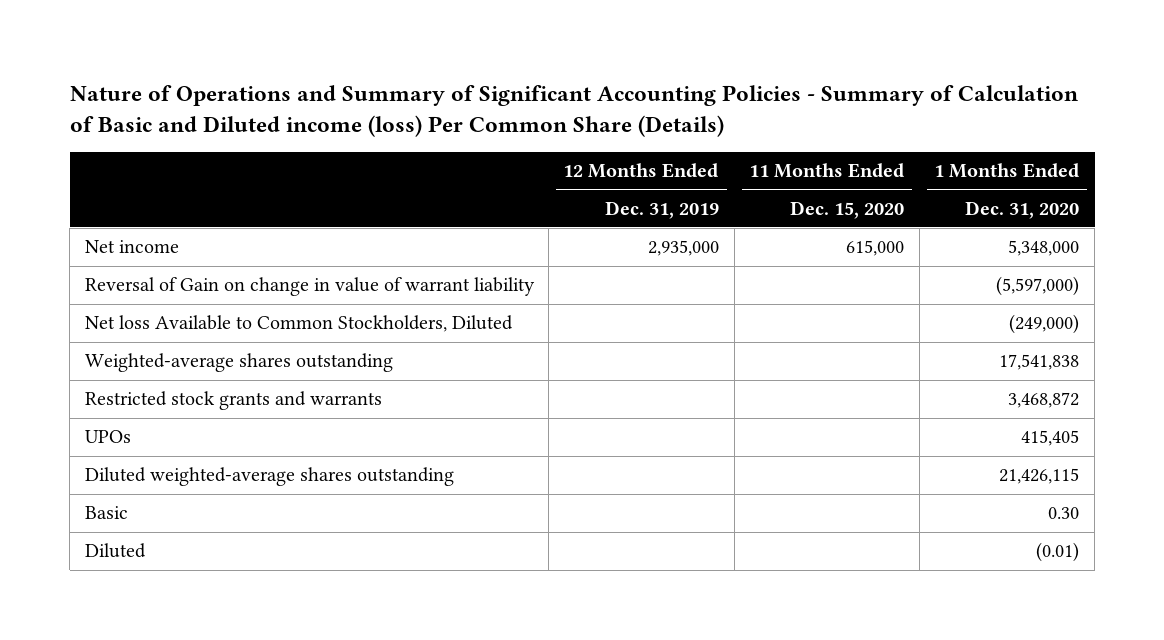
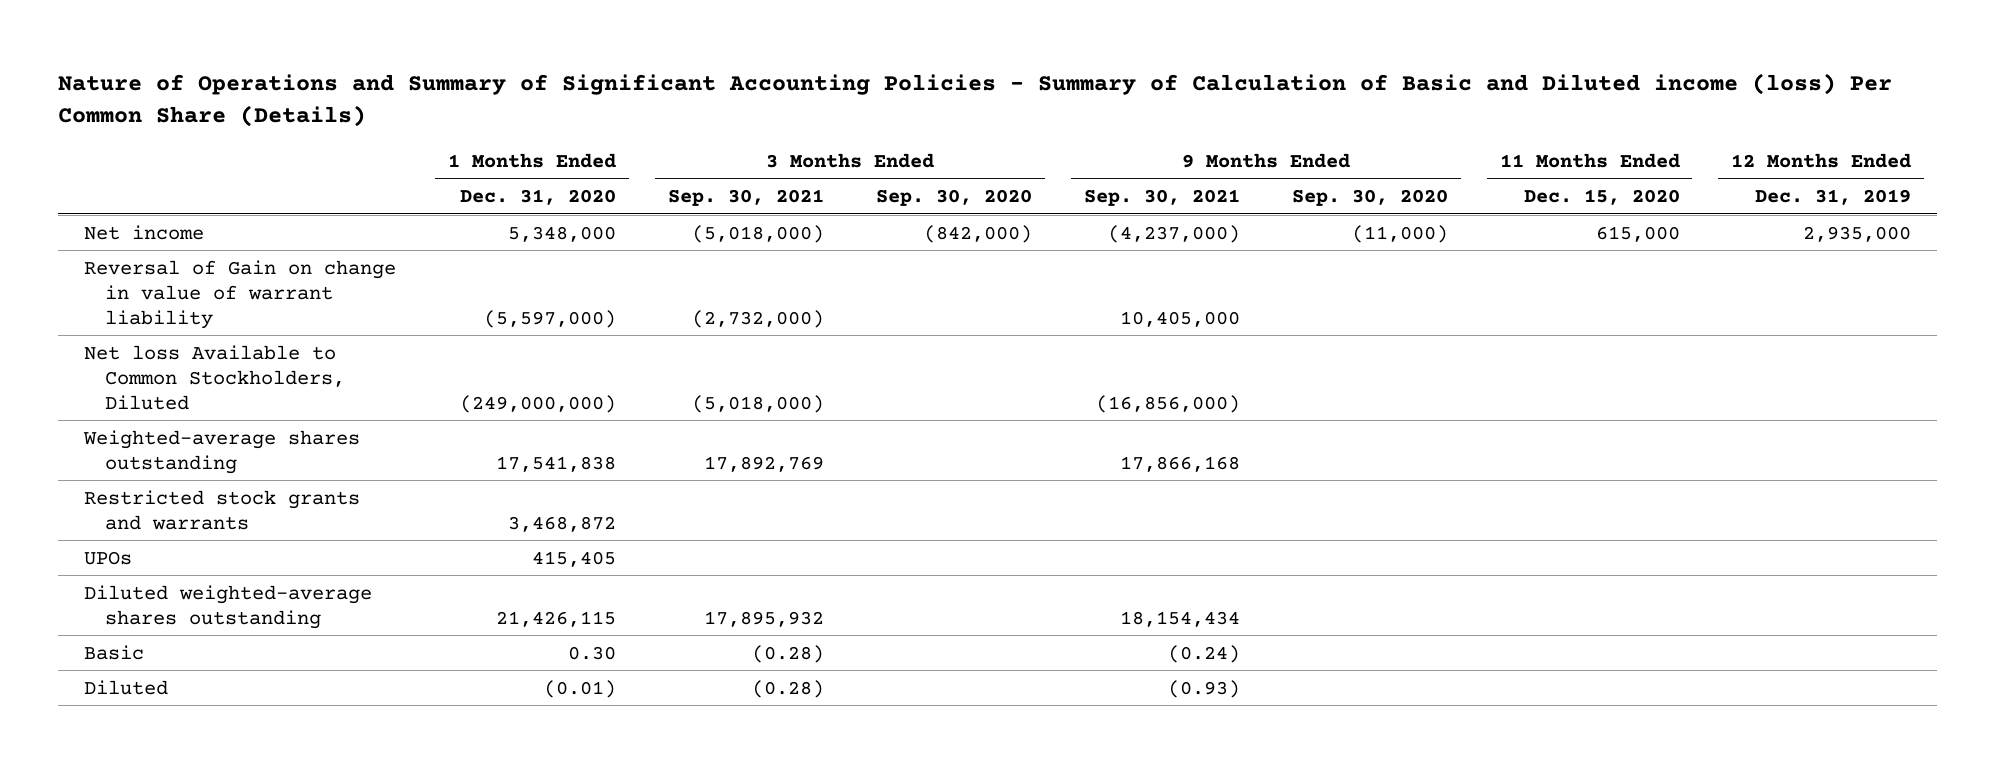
- | 12 Months Ended Dec. 31, 2019 | 11 Months Ended Dec. 15, 2020 | 1 Months Ended Dec. 31, 2020
+ | 1 Months Ended Dec. 31, 2020 | 3 Months Ended Sep. 30, 2021 | 3 Months Ended Sep. 30, 2020 | 9 Months Ended Sep. 30, 2021 | 9 Months Ended Sep. 30, 2020 | 11 Months Ended Dec. 15, 2020 | 12 Months Ended Dec. 31, 2019
- Net loss Available to Common Stockholders, Diluted | | | (249,000)
+ Net loss Available to Common Stockholders, Diluted | (249,000,000) | (5,018,000) | | (16,856,000) | | |

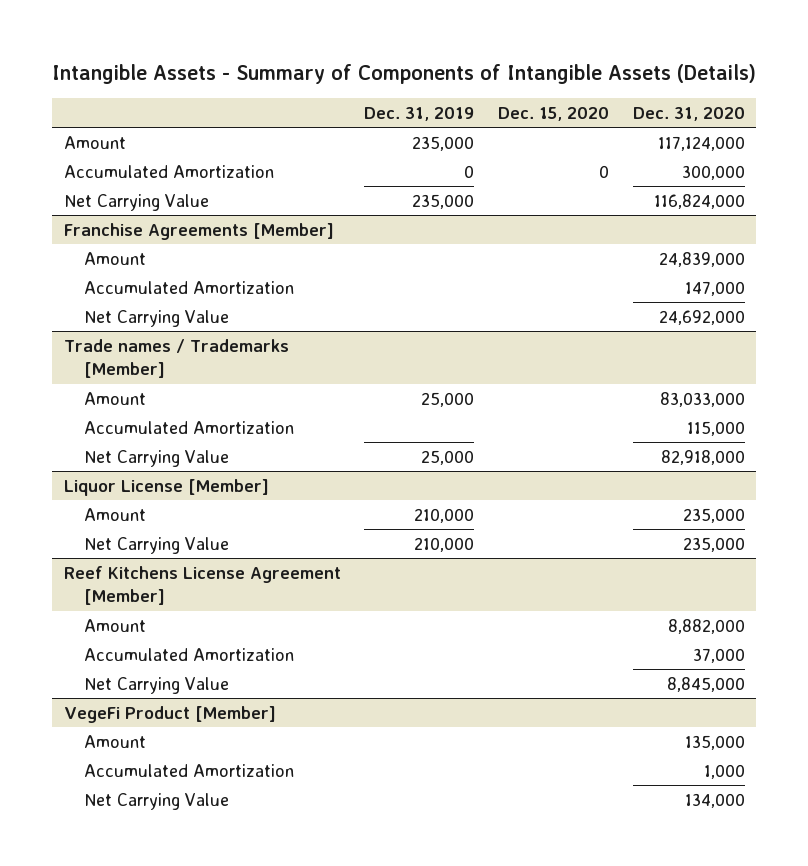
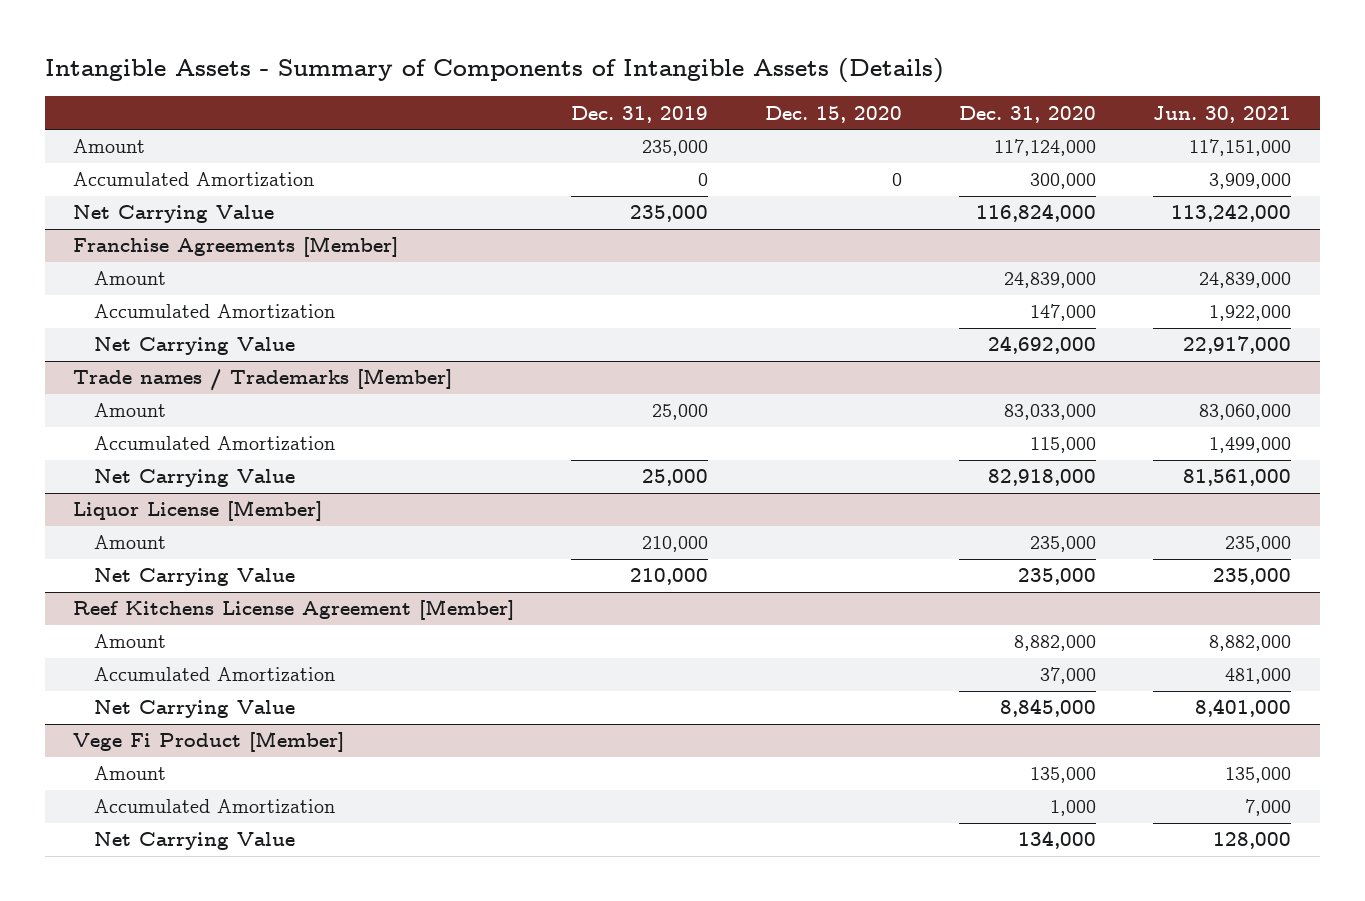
- | Dec. 31, 2019 | Dec. 15, 2020 | Dec. 31, 2020
+ | Dec. 31, 2019 | Dec. 15, 2020 | Dec. 31, 2020 | Jun. 30, 2021
- VegeFi Product [Member]
+ Vege Fi Product [Member]

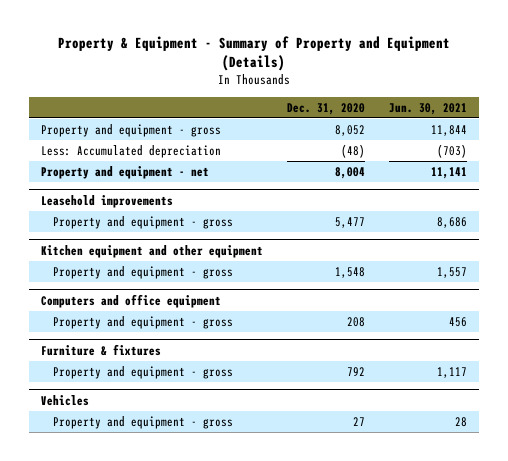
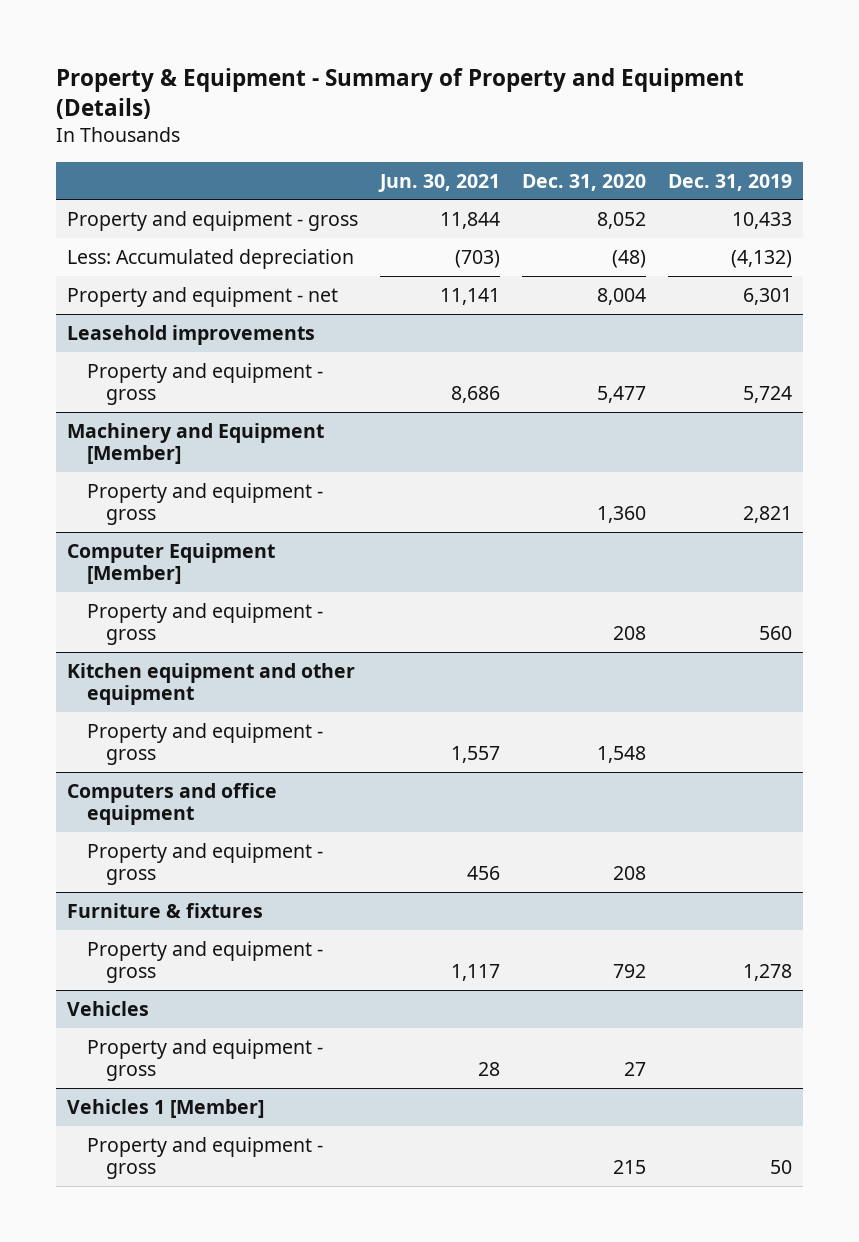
- | Dec. 31, 2020 | Jun. 30, 2021
+ | Jun. 30, 2021 | Dec. 31, 2020 | Dec. 31, 2019
+ Machinery and Equipment [Member]
+ Property and equipment - gross | | 1,360 | 2,821
+ Computer Equipment [Member]
+ Property and equipment - gross | | 208 | 560
+ Vehicles 1 [Member]
+ Property and equipment - gross | | 215 | 50

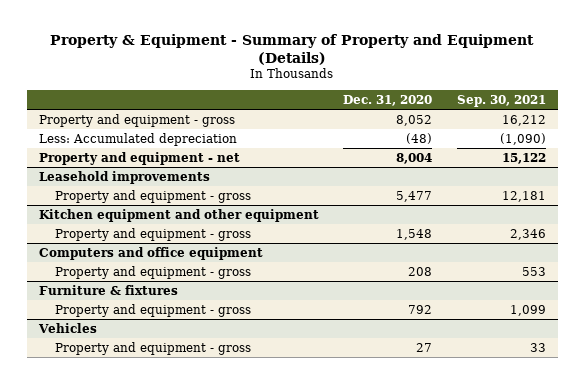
- | Jun. 30, 2021 | Dec. 31, 2020 | Dec. 31, 2019
+ | Dec. 31, 2020 | Sep. 30, 2021
- Machinery and Equipment [Member]
- Property and equipment - gross | | 1,360 | 2,821
- Computer Equipment [Member]
- Property and equipment - gross | | 208 | 560
- Vehicles 1 [Member]
- Property and equipment - gross | | 215 | 50

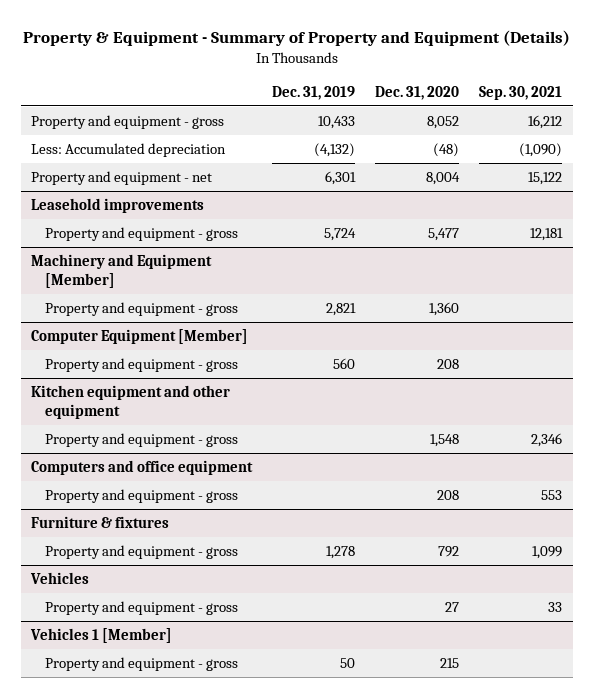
- | Dec. 31, 2020 | Sep. 30, 2021
+ | Dec. 31, 2019 | Dec. 31, 2020 | Sep. 30, 2021
+ Machinery and Equipment [Member]
+ Property and equipment - gross | 2,821 | 1,360 |
+ Computer Equipment [Member]
+ Property and equipment - gross | 560 | 208 |
+ Vehicles 1 [Member]
+ Property and equipment - gross | 50 | 215 |

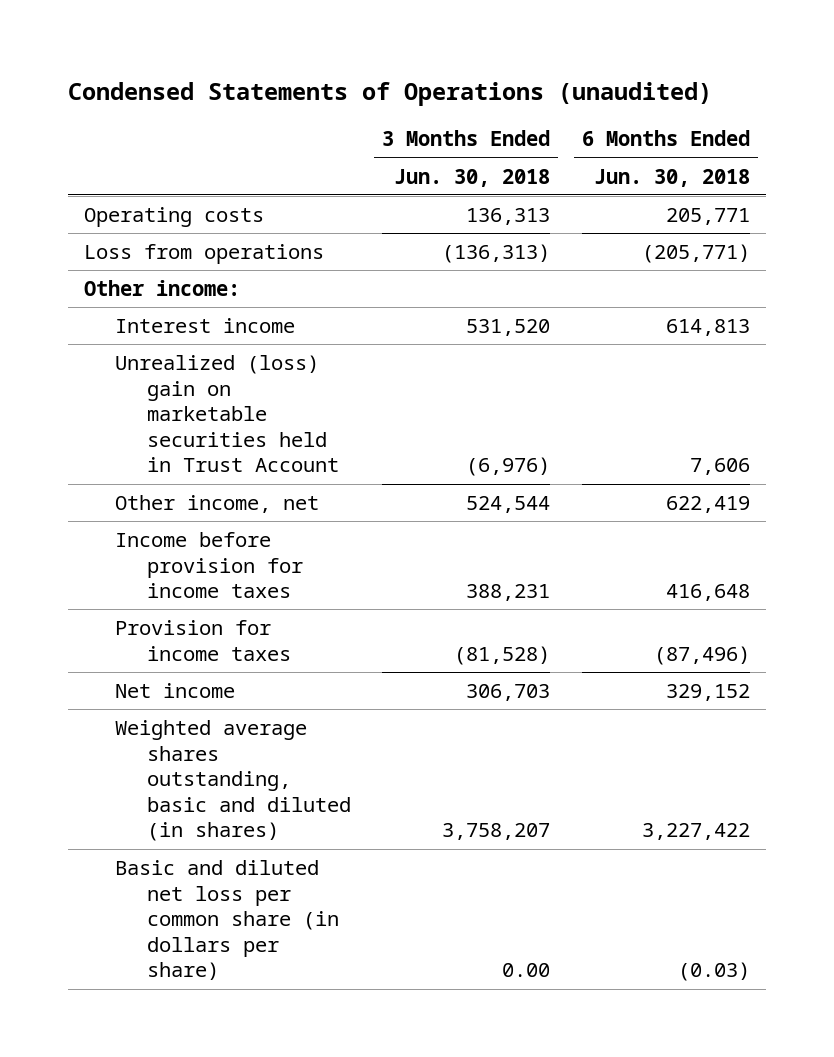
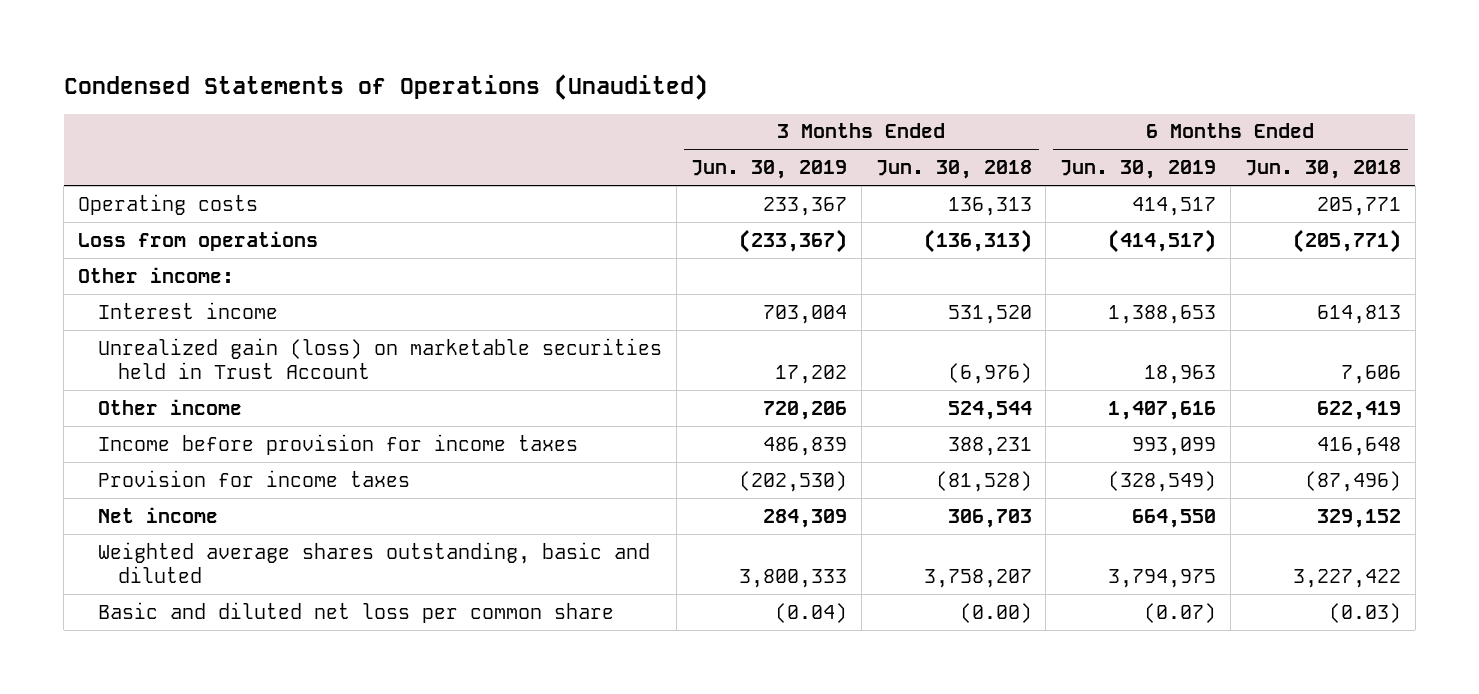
- Condensed Statements of Operations (unaudited)
+ Condensed Statements of Operations (Unaudited)
- | 3 Months Ended Jun. 30, 2018 | 6 Months Ended Jun. 30, 2018
+ | 3 Months Ended Jun. 30, 2019 | 3 Months Ended Jun. 30, 2018 | 6 Months Ended Jun. 30, 2019 | 6 Months Ended Jun. 30, 2018
- Unrealized (loss) gain on marketable securities held in Trust Account | (6,976) | 7,606
- Other income, net | 524,544 | 622,419
+ Unrealized gain (loss) on marketable securities held in Trust Account | 17,202 | (6,976) | 18,963 | 7,606
+ Other income | 720,206 | 524,544 | 1,407,616 | 622,419
- Weighted average shares outstanding, basic and diluted (in shares) | 3,758,207 | 3,227,422
- Basic and diluted net loss per common share (in dollars per share) | 0.00 | (0.03)
+ Weighted average shares outstanding, basic and diluted | 3,800,333 | 3,758,207 | 3,794,975 | 3,227,422
+ Basic and diluted net loss per common share | (0.04) | (0.00) | (0.07) | (0.03)

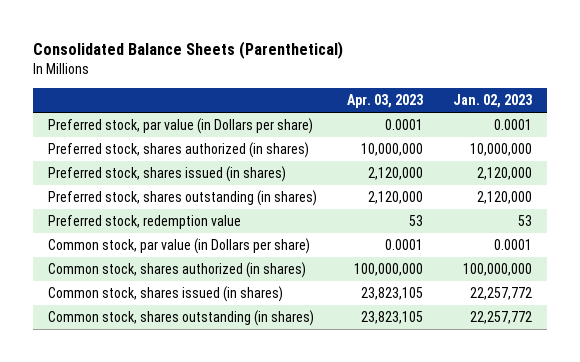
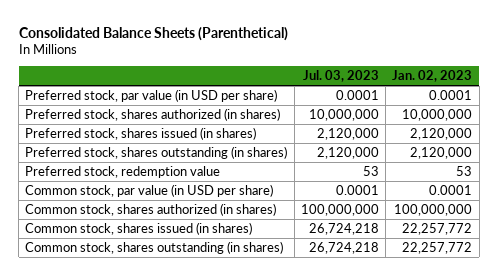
- | Apr. 03, 2023 | Jan. 02, 2023
+ | Jul. 03, 2023 | Jan. 02, 2023
- Preferred stock, par value (in Dollars per share) | 0.0001 | 0.0001
+ Preferred stock, par value (in USD per share) | 0.0001 | 0.0001
- Common stock, par value (in Dollars per share) | 0.0001 | 0.0001
+ Common stock, par value (in USD per share) | 0.0001 | 0.0001

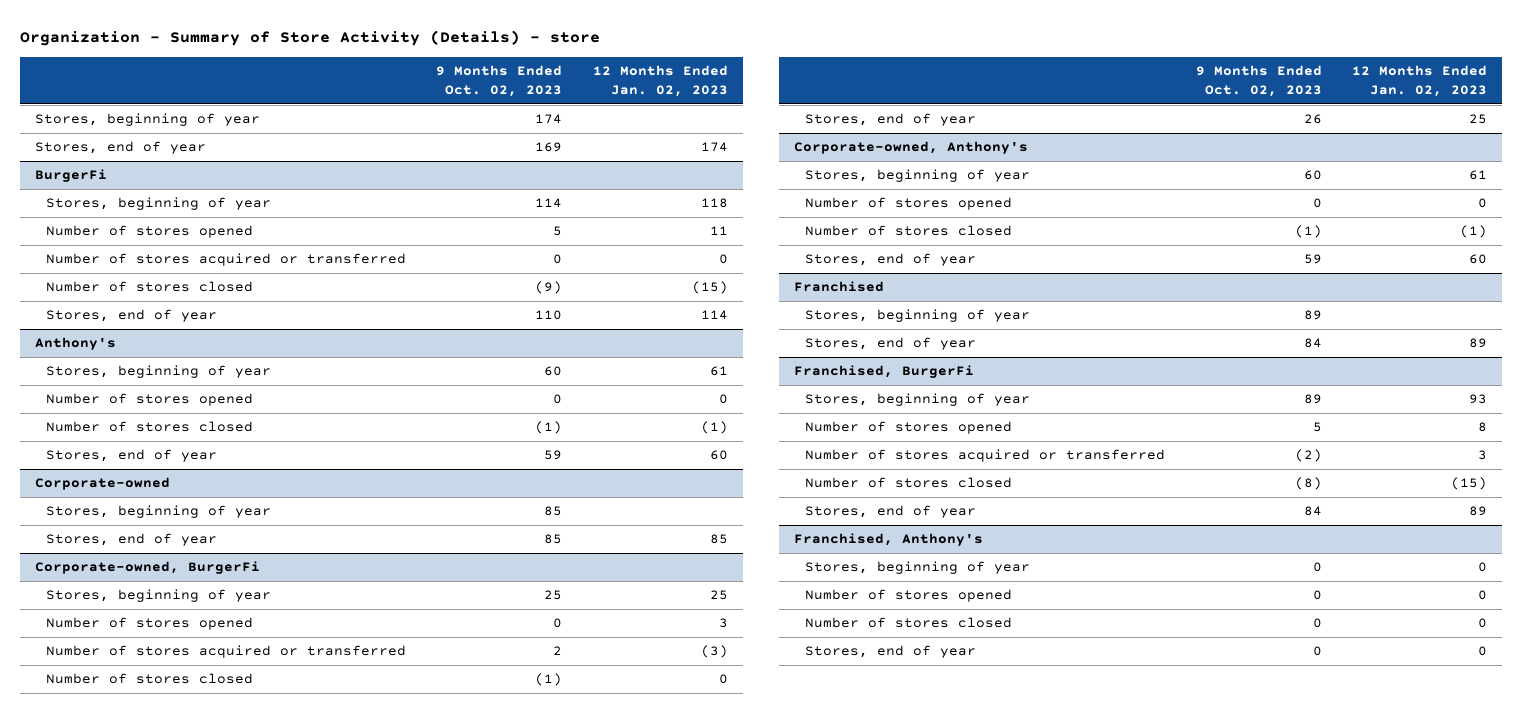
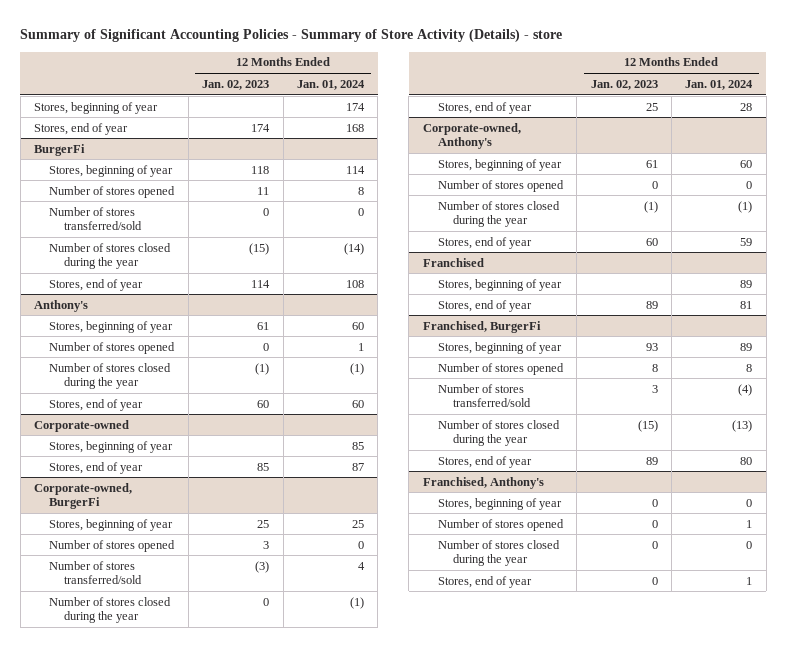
- Organization - Summary of Store Activity (Details) - store
+ Summary of Significant Accounting Policies - Summary of Store Activity (Details) - store
- | 9 Months Ended Oct. 02, 2023 | 12 Months Ended Jan. 02, 2023
+ | 12 Months Ended Jan. 02, 2023 | 12 Months Ended Jan. 01, 2024
@ BurgerFi
- Number of stores acquired or transferred | 0 | 0
- Number of stores closed | (9) | (15)
+ Number of stores transferred/sold | 0 | 0
+ Number of stores closed during the year | (15) | (14)
@ Anthony's
- Number of stores closed | (1) | (1)
+ Number of stores closed during the year | (1) | (1)
@ Corporate-owned, BurgerFi
- Number of stores acquired or transferred | 2 | (3)
- Number of stores closed | (1) | 0
+ Number of stores transferred/sold | (3) | 4
+ Number of stores closed during the year | 0 | (1)
@ Corporate-owned, Anthony's
- Number of stores closed | (1) | (1)
+ Number of stores closed during the year | (1) | (1)
@ Franchised, BurgerFi
- Number of stores acquired or transferred | (2) | 3
- Number of stores closed | (8) | (15)
+ Number of stores transferred/sold | 3 | (4)
+ Number of stores closed during the year | (15) | (13)
@ Franchised, Anthony's
- Number of stores closed | 0 | 0
+ Number of stores closed during the year | 0 | 0

